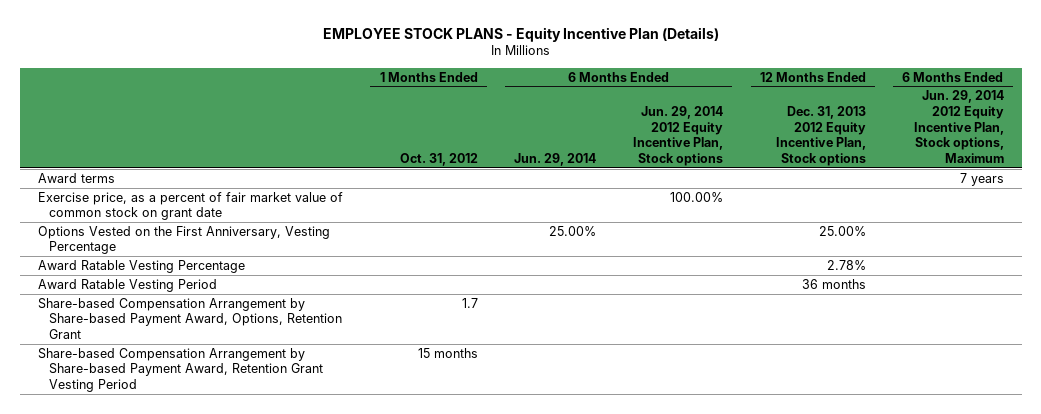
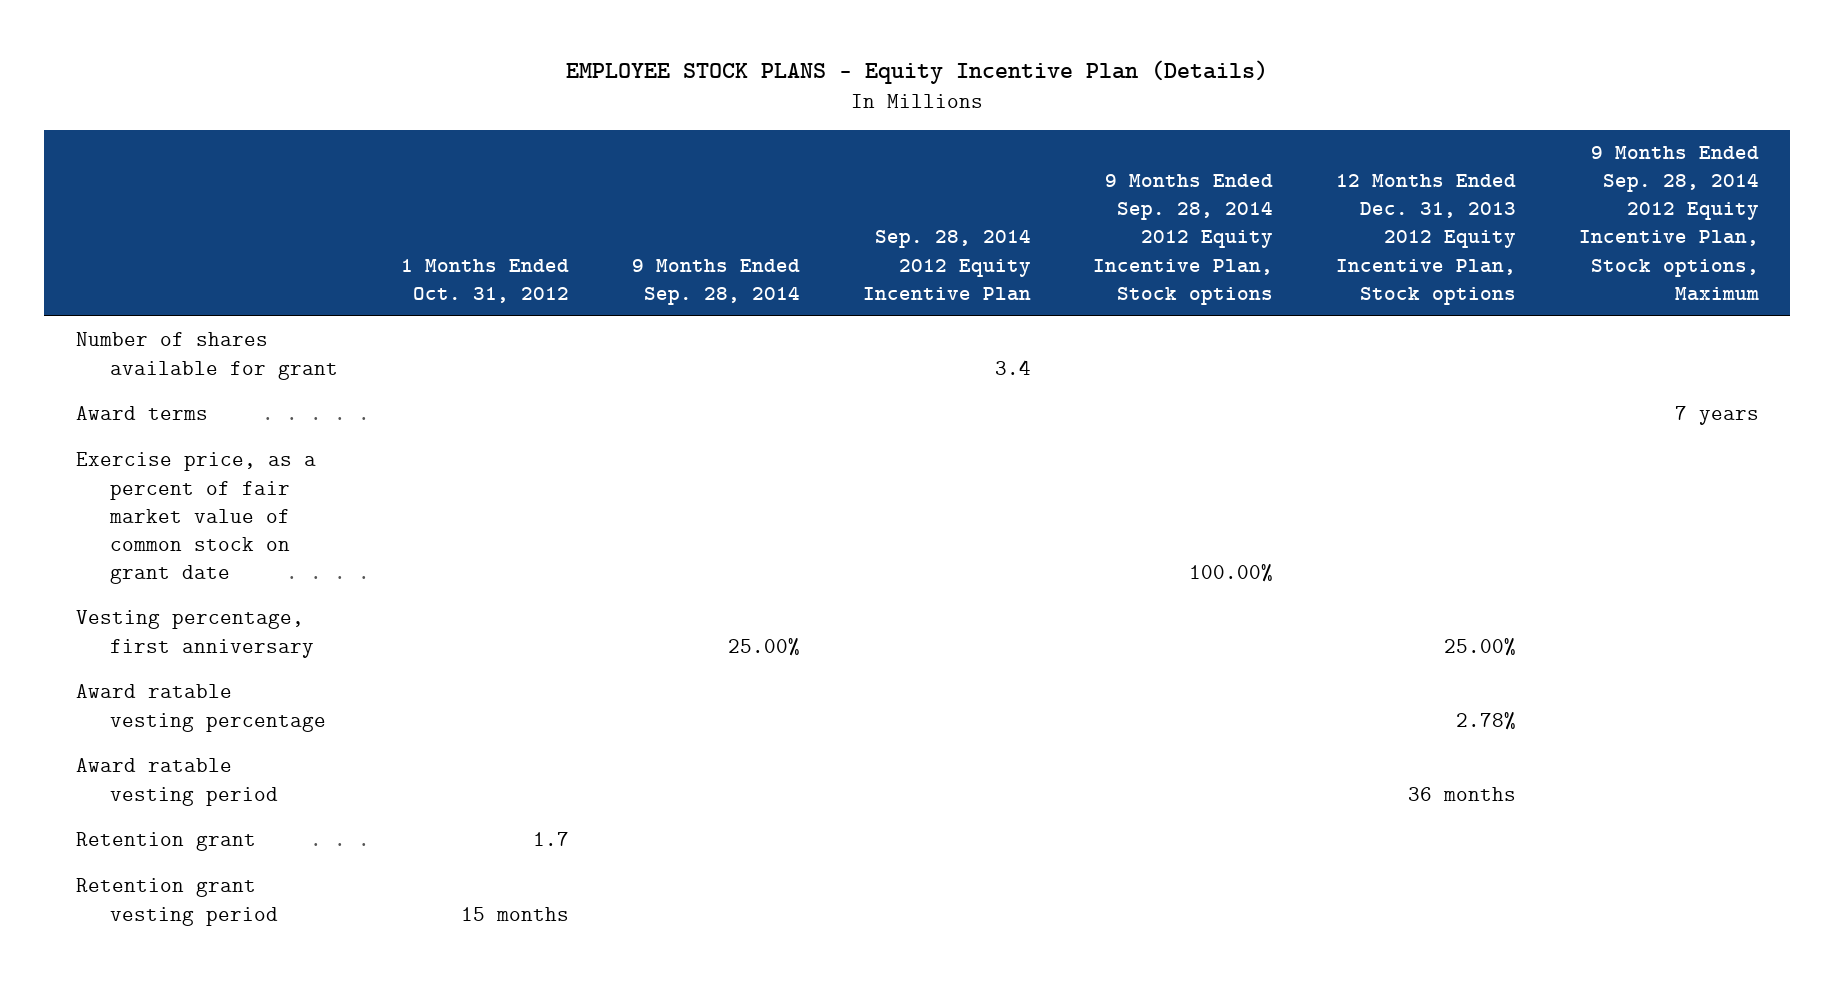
- | 1 Months Ended Oct. 31, 2012 | 6 Months Ended Jun. 29, 2014 | 6 Months Ended Jun. 29, 2014 2012 Equity Incentive Plan, Stock options | 12 Months Ended Dec. 31, 2013 2012 Equity Incentive Plan, Stock options | 6 Months Ended Jun. 29, 2014 2012 Equity Incentive Plan, Stock options, Maximum
+ | 1 Months Ended Oct. 31, 2012 | 9 Months Ended Sep. 28, 2014 | Sep. 28, 2014 2012 Equity Incentive Plan | 9 Months Ended Sep. 28, 2014 2012 Equity Incentive Plan, Stock options | 12 Months Ended Dec. 31, 2013 2012 Equity Incentive Plan, Stock options | 9 Months Ended Sep. 28, 2014 2012 Equity Incentive Plan, Stock options, Maximum
+ Number of shares available for grant | | | 3.4 | | |
- Options Vested on the First Anniversary, Vesting Percentage | | 25.00% | | 25.00% |
- Award Ratable Vesting Percentage | | | | 2.78% |
- Award Ratable Vesting Period | | | | 36 months |
- Share-based Compensation Arrangement by Share-based Payment Award, Options, Retention Grant | 1.7 | | | |
- Share-based Compensation Arrangement by Share-based Payment Award, Retention Grant Vesting Period | 15 months | | | |
+ Vesting percentage, first anniversary | | 25.00% | | | 25.00% |
+ Award ratable vesting percentage | | | | | 2.78% |
+ Award ratable vesting period | | | | | 36 months |
+ Retention grant | 1.7 | | | | |
+ Retention grant vesting period | 15 months | | | | |

